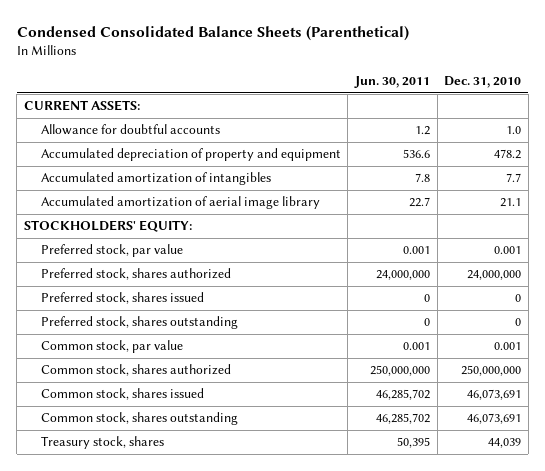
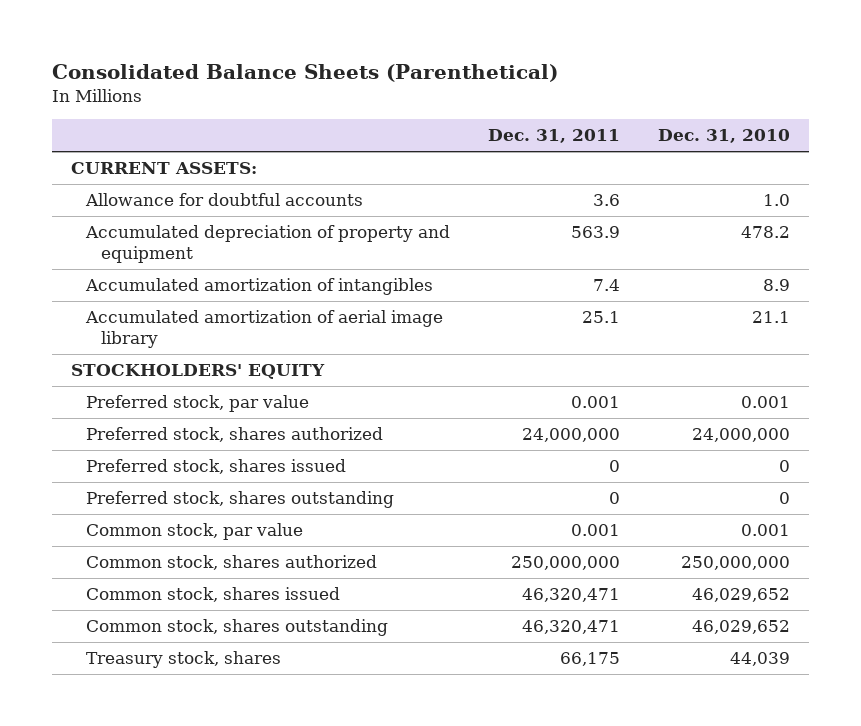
- Condensed Consolidated Balance Sheets (Parenthetical)
+ Consolidated Balance Sheets (Parenthetical)
- | Jun. 30, 2011 | Dec. 31, 2010
+ | Dec. 31, 2011 | Dec. 31, 2010
- Accumulated amortization of intangibles | 7.8 | 7.7
+ Accumulated amortization of intangibles | 7.4 | 8.9
- STOCKHOLDERS' EQUITY:
+ STOCKHOLDERS' EQUITY
- Common stock, shares issued | 46,285,702 | 46,073,691
- Common stock, shares outstanding | 46,285,702 | 46,073,691
+ Common stock, shares issued | 46,320,471 | 46,029,652
+ Common stock, shares outstanding | 46,320,471 | 46,029,652

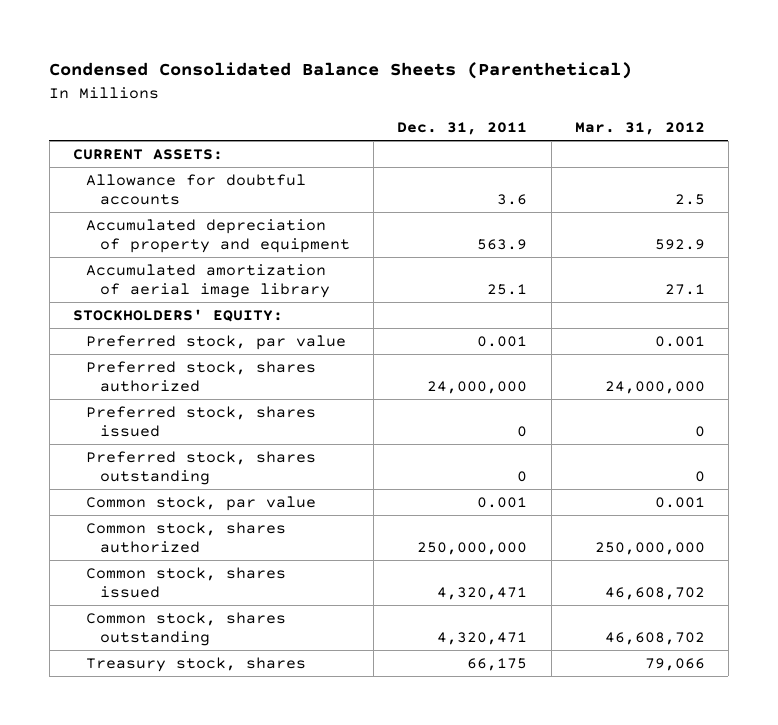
- Consolidated Balance Sheets (Parenthetical)
+ Condensed Consolidated Balance Sheets (Parenthetical)
- | Dec. 31, 2011 | Dec. 31, 2010
+ | Dec. 31, 2011 | Mar. 31, 2012
- Accumulated amortization of intangibles | 7.4 | 8.9
- STOCKHOLDERS' EQUITY
+ STOCKHOLDERS' EQUITY:
- Common stock, shares issued | 46,320,471 | 46,029,652
- Common stock, shares outstanding | 46,320,471 | 46,029,652
+ Common stock, shares issued | 4,320,471 | 46,608,702
+ Common stock, shares outstanding | 4,320,471 | 46,608,702

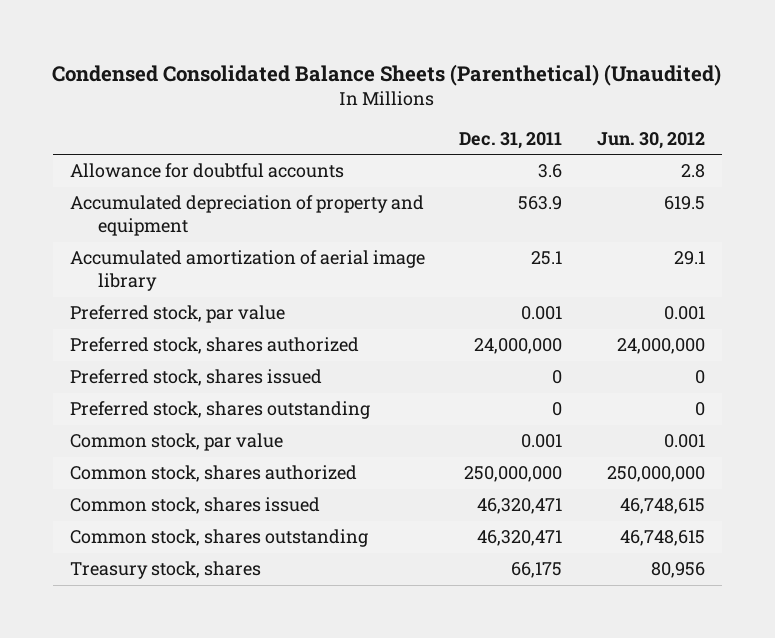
- Condensed Consolidated Balance Sheets (Parenthetical)
+ Condensed Consolidated Balance Sheets (Parenthetical) (Unaudited)
- | Dec. 31, 2011 | Mar. 31, 2012
+ | Dec. 31, 2011 | Jun. 30, 2012
- CURRENT ASSETS:
- STOCKHOLDERS' EQUITY:
- Common stock, shares issued | 4,320,471 | 46,608,702
- Common stock, shares outstanding | 4,320,471 | 46,608,702
+ Common stock, shares issued | 46,320,471 | 46,748,615
+ Common stock, shares outstanding | 46,320,471 | 46,748,615

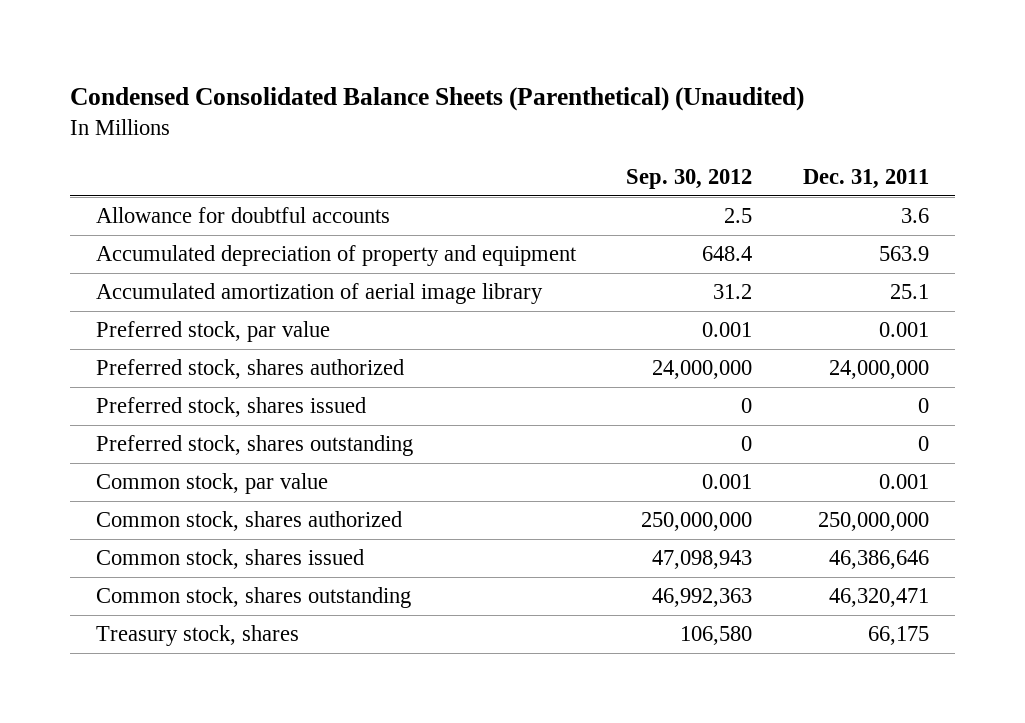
- | Dec. 31, 2011 | Jun. 30, 2012
+ | Sep. 30, 2012 | Dec. 31, 2011
- Common stock, shares issued | 46,320,471 | 46,748,615
+ Common stock, shares issued | 47,098,943 | 46,386,646

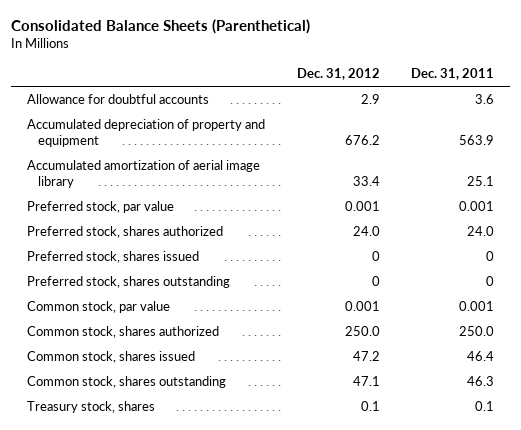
- Condensed Consolidated Balance Sheets (Parenthetical) (Unaudited)
+ Consolidated Balance Sheets (Parenthetical)
- | Sep. 30, 2012 | Dec. 31, 2011
+ | Dec. 31, 2012 | Dec. 31, 2011
- Preferred stock, shares authorized | 24,000,000 | 24,000,000
+ Preferred stock, shares authorized | 24.0 | 24.0
- Common stock, shares authorized | 250,000,000 | 250,000,000
- Common stock, shares issued | 47,098,943 | 46,386,646
- Common stock, shares outstanding | 46,992,363 | 46,320,471
- Treasury stock, shares | 106,580 | 66,175
+ Common stock, shares authorized | 250.0 | 250.0
+ Common stock, shares issued | 47.2 | 46.4
+ Common stock, shares outstanding | 47.1 | 46.3
+ Treasury stock, shares | 0.1 | 0.1

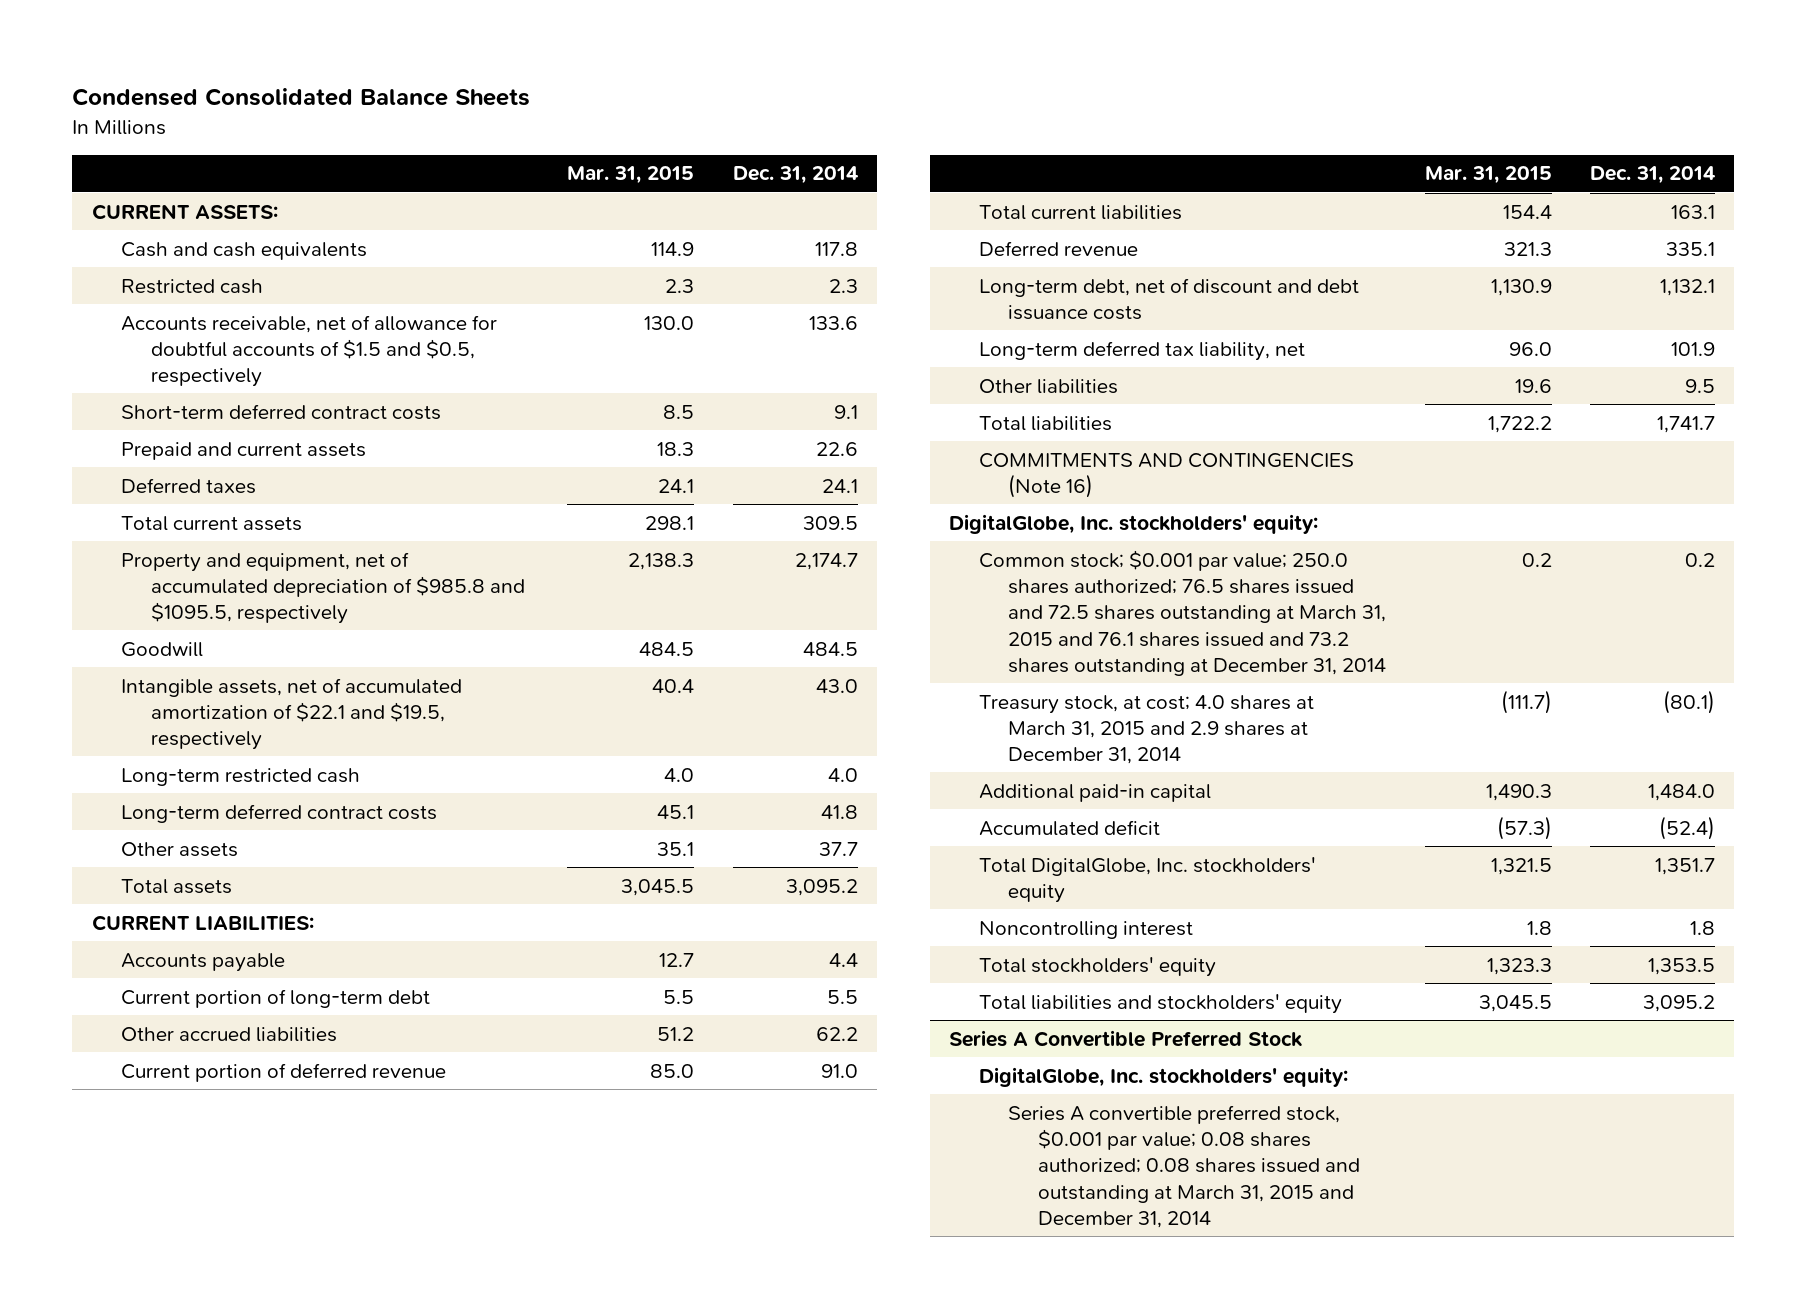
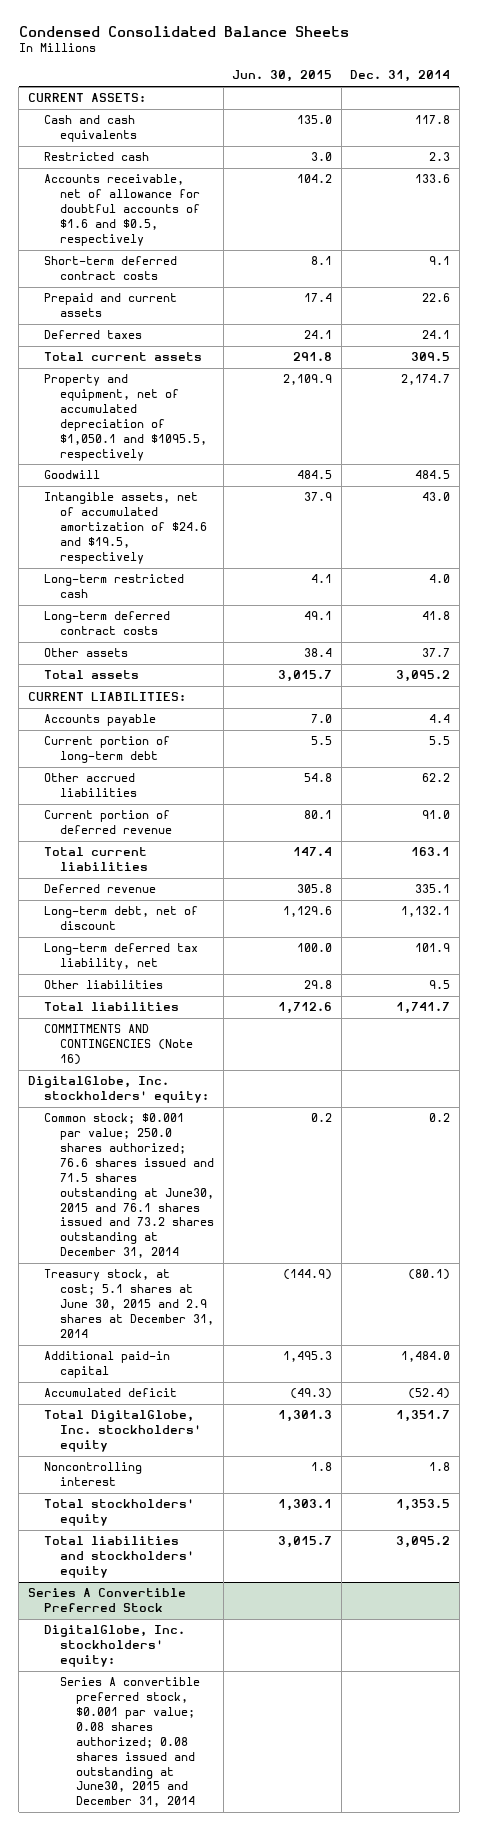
- | Mar. 31, 2015 | Dec. 31, 2014
+ | Jun. 30, 2015 | Dec. 31, 2014
- Accounts receivable, net of allowance for doubtful accounts of $1.5 and $0.5, respectively | 130.0 | 133.6
+ Accounts receivable, net of allowance for doubtful accounts of $1.6 and $0.5, respectively | 104.2 | 133.6
- Property and equipment, net of accumulated depreciation of $985.8 and $1095.5, respectively | 2,138.3 | 2,174.7
+ Property and equipment, net of accumulated depreciation of $1,050.1 and $1095.5, respectively | 2,109.9 | 2,174.7
- Intangible assets, net of accumulated amortization of $22.1 and $19.5, respectively | 40.4 | 43.0
+ Intangible assets, net of accumulated amortization of $24.6 and $19.5, respectively | 37.9 | 43.0
- Long-term debt, net of discount and debt issuance costs | 1,130.9 | 1,132.1
+ Long-term debt, net of discount | 1,129.6 | 1,132.1
- Common stock; $0.001 par value; 250.0 shares authorized; 76.5 shares issued and 72.5 shares outstanding at March 31, 2015 and 76.1 shares issued and 73.2 shares outstanding at December 31, 2014 | 0.2 | 0.2
- Treasury stock, at cost; 4.0 shares at March 31, 2015 and 2.9 shares at December 31, 2014 | (111.7) | (80.1)
+ Common stock; $0.001 par value; 250.0 shares authorized; 76.6 shares issued and 71.5 shares outstanding at June30, 2015 and 76.1 shares issued and 73.2 shares outstanding at December 31, 2014 | 0.2 | 0.2
+ Treasury stock, at cost; 5.1 shares at June 30, 2015 and 2.9 shares at December 31, 2014 | (144.9) | (80.1)
@ Series A Convertible Preferred Stock
- Series A convertible preferred stock, $0.001 par value; 0.08 shares authorized; 0.08 shares issued and outstanding at March 31, 2015 and December 31, 2014
+ Series A convertible preferred stock, $0.001 par value; 0.08 shares authorized; 0.08 shares issued and outstanding at June30, 2015 and December 31, 2014

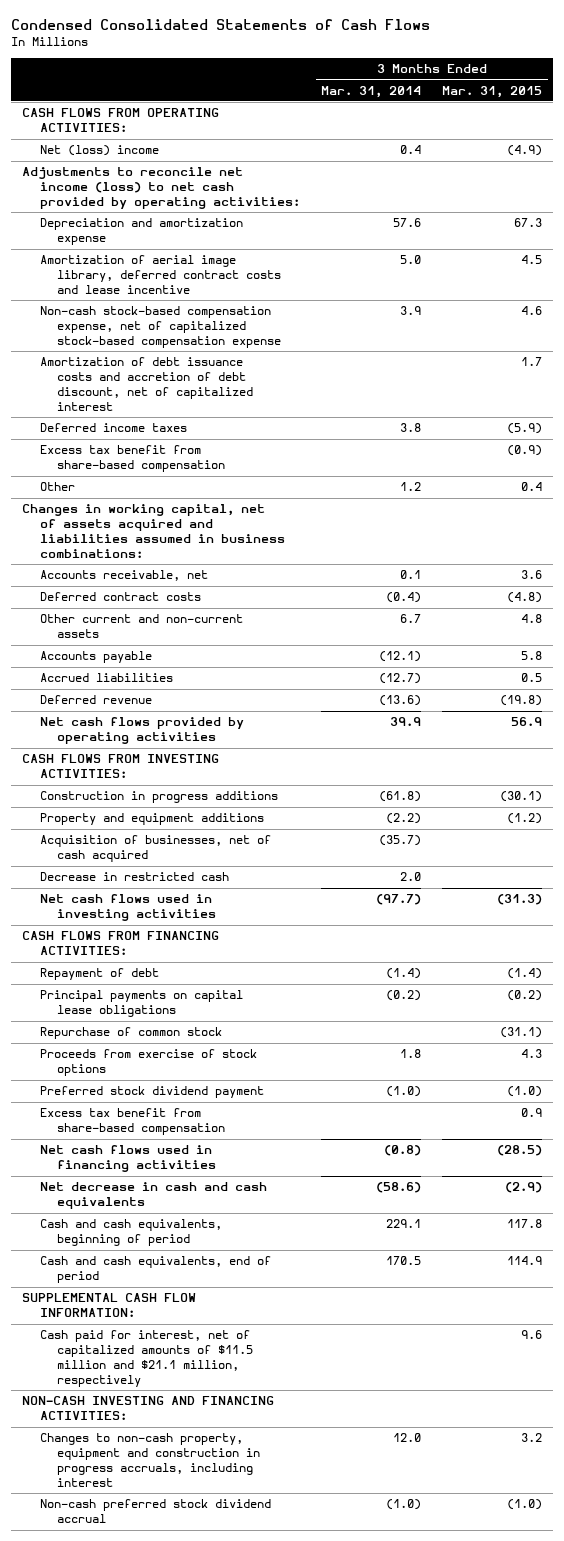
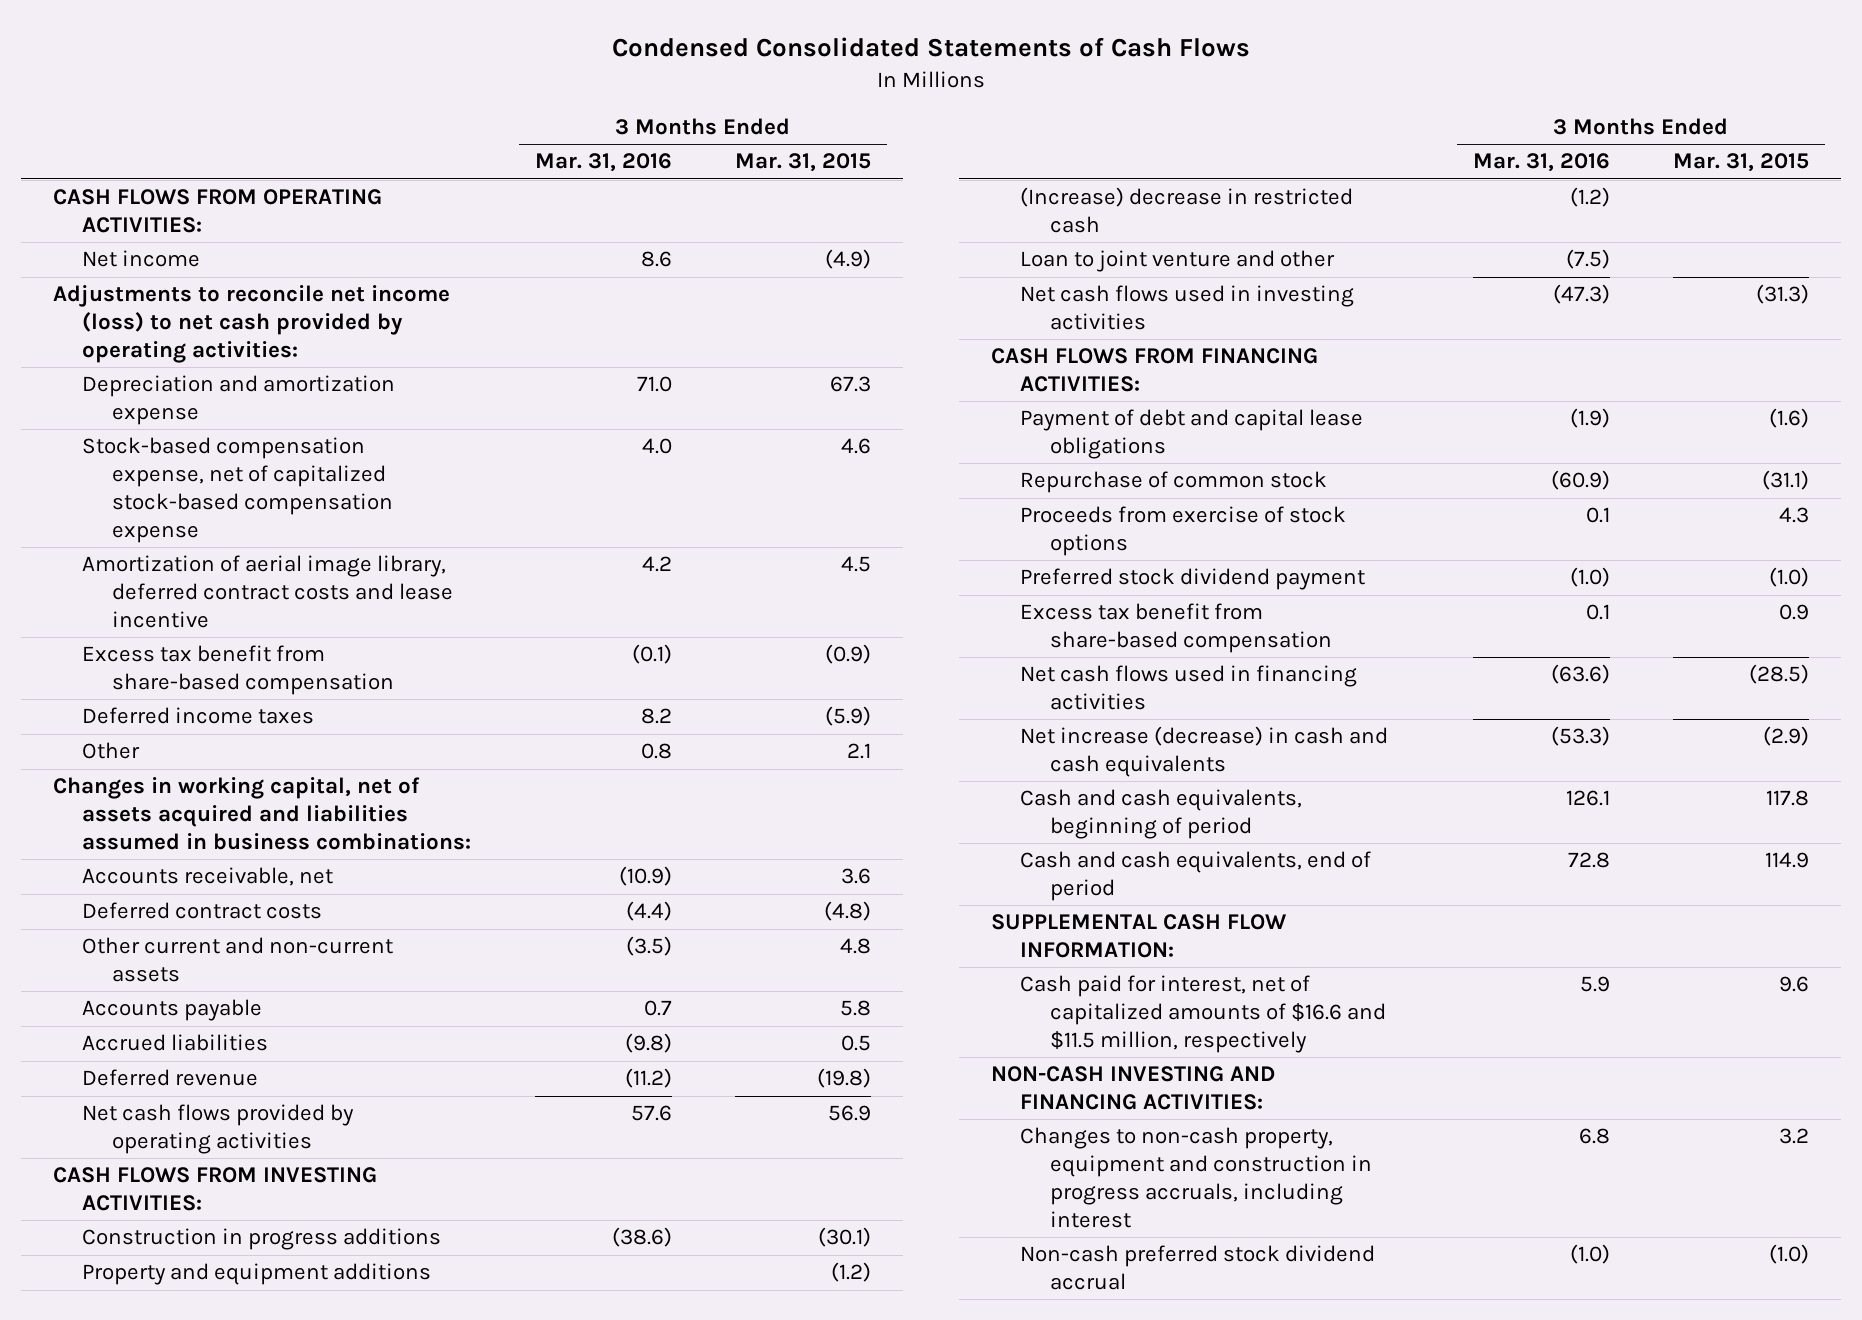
- | 3 Months Ended Mar. 31, 2014 | 3 Months Ended Mar. 31, 2015
+ | 3 Months Ended Mar. 31, 2016 | 3 Months Ended Mar. 31, 2015
- Net (loss) income | 0.4 | (4.9)
+ Net income | 8.6 | (4.9)
+ Stock-based compensation expense, net of capitalized stock-based compensation expense | 4.0 | 4.6
- Non-cash stock-based compensation expense, net of capitalized stock-based compensation expense | 3.9 | 4.6
- Amortization of debt issuance costs and accretion of debt discount, net of capitalized interest | | 1.7
- Other | 1.2 | 0.4
moved down: Deferred income taxes | 8.2 | (5.9)
+ Other | 0.8 | 2.1
- Acquisition of businesses, net of cash acquired | (35.7) |
- Decrease in restricted cash | 2.0 |
+ (Increase) decrease in restricted cash | (1.2) |
+ Loan to joint venture and other | (7.5) |
- Repayment of debt | (1.4) | (1.4)
- Principal payments on capital lease obligations | (0.2) | (0.2)
+ Payment of debt and capital lease obligations | (1.9) | (1.6)
- Net decrease in cash and cash equivalents | (58.6) | (2.9)
+ Net increase (decrease) in cash and cash equivalents | (53.3) | (2.9)
- Cash paid for interest, net of capitalized amounts of $11.5 million and $21.1 million, respectively | | 9.6
+ Cash paid for interest, net of capitalized amounts of $16.6 and $11.5 million, respectively | 5.9 | 9.6

